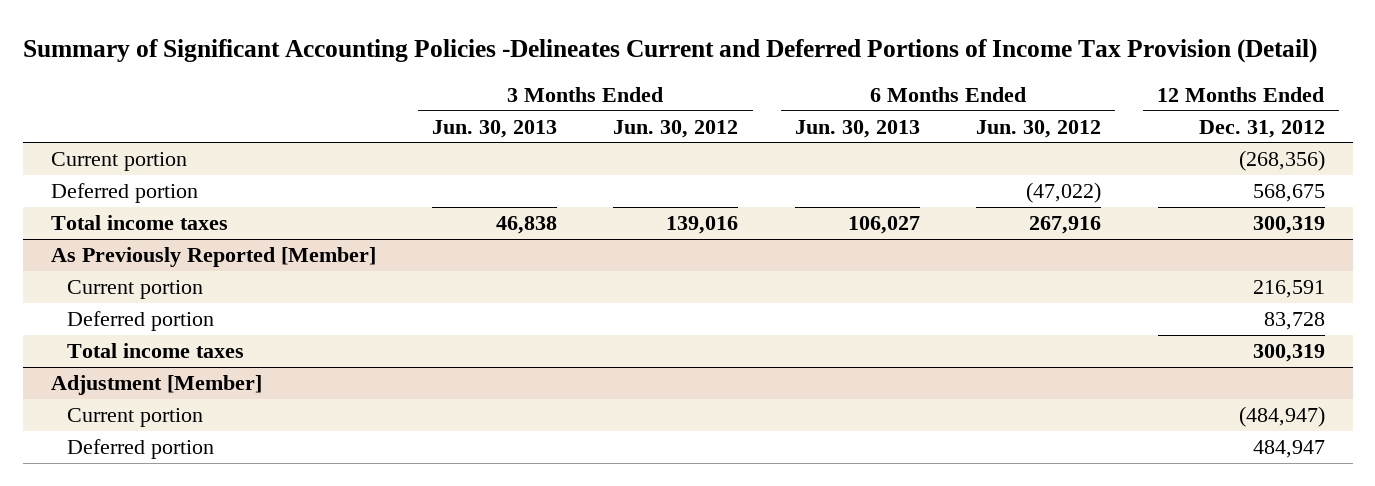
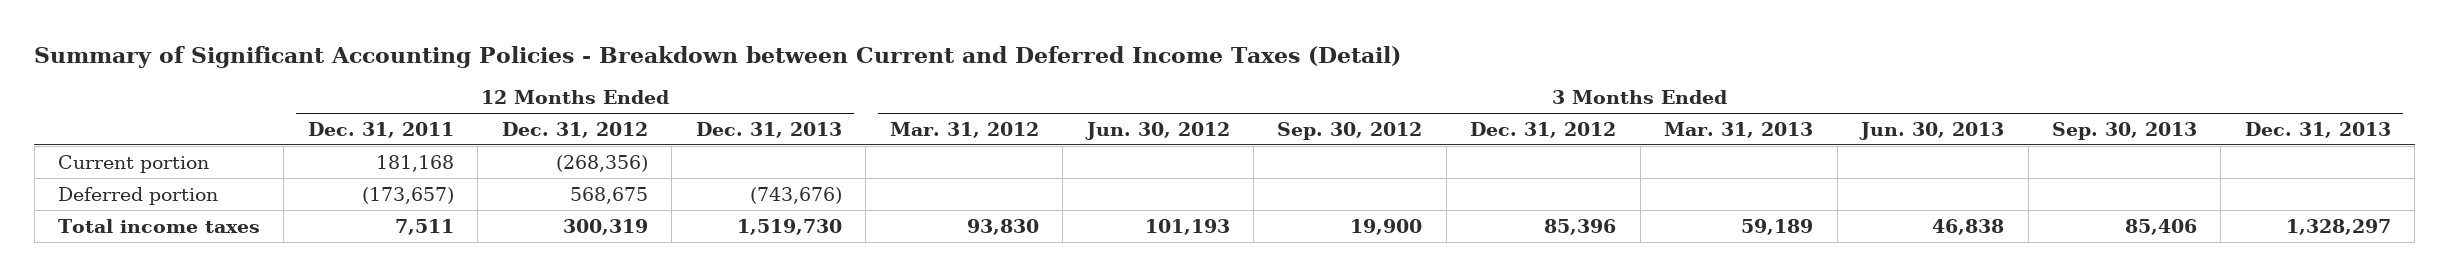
- Summary of Significant Accounting Policies -Delineates Current and Deferred Portions of Income Tax Provision (Detail)
+ Summary of Significant Accounting Policies - Breakdown between Current and Deferred Income Taxes (Detail)
- | 3 Months Ended Jun. 30, 2013 | 3 Months Ended Jun. 30, 2012 | 6 Months Ended Jun. 30, 2013 | 6 Months Ended Jun. 30, 2012 | 12 Months Ended Dec. 31, 2012
+ | 12 Months Ended Dec. 31, 2011 | 12 Months Ended Dec. 31, 2012 | 12 Months Ended Dec. 31, 2013 | 3 Months Ended Mar. 31, 2012 | 3 Months Ended Jun. 30, 2012 | 3 Months Ended Sep. 30, 2012 | 3 Months Ended Dec. 31, 2012 | 3 Months Ended Mar. 31, 2013 | 3 Months Ended Jun. 30, 2013 | 3 Months Ended Sep. 30, 2013 | 3 Months Ended Dec. 31, 2013
- Total income taxes | 46,838 | 139,016 | 106,027 | 267,916 | 300,319
- As Previously Reported [Member]
- Current portion | | | | | 216,591
- Deferred portion | | | | | 83,728
- Total income taxes | | | | | 300,319
- Adjustment [Member]
- Current portion | | | | | (484,947)
- Deferred portion | | | | | 484,947
+ Total income taxes | 7,511 | 300,319 | 1,519,730 | 93,830 | 101,193 | 19,900 | 85,396 | 59,189 | 46,838 | 85,406 | 1,328,297

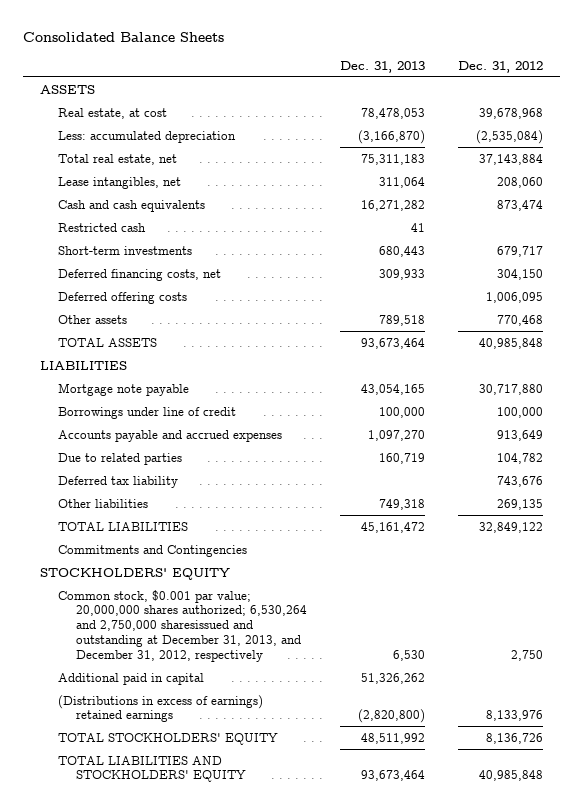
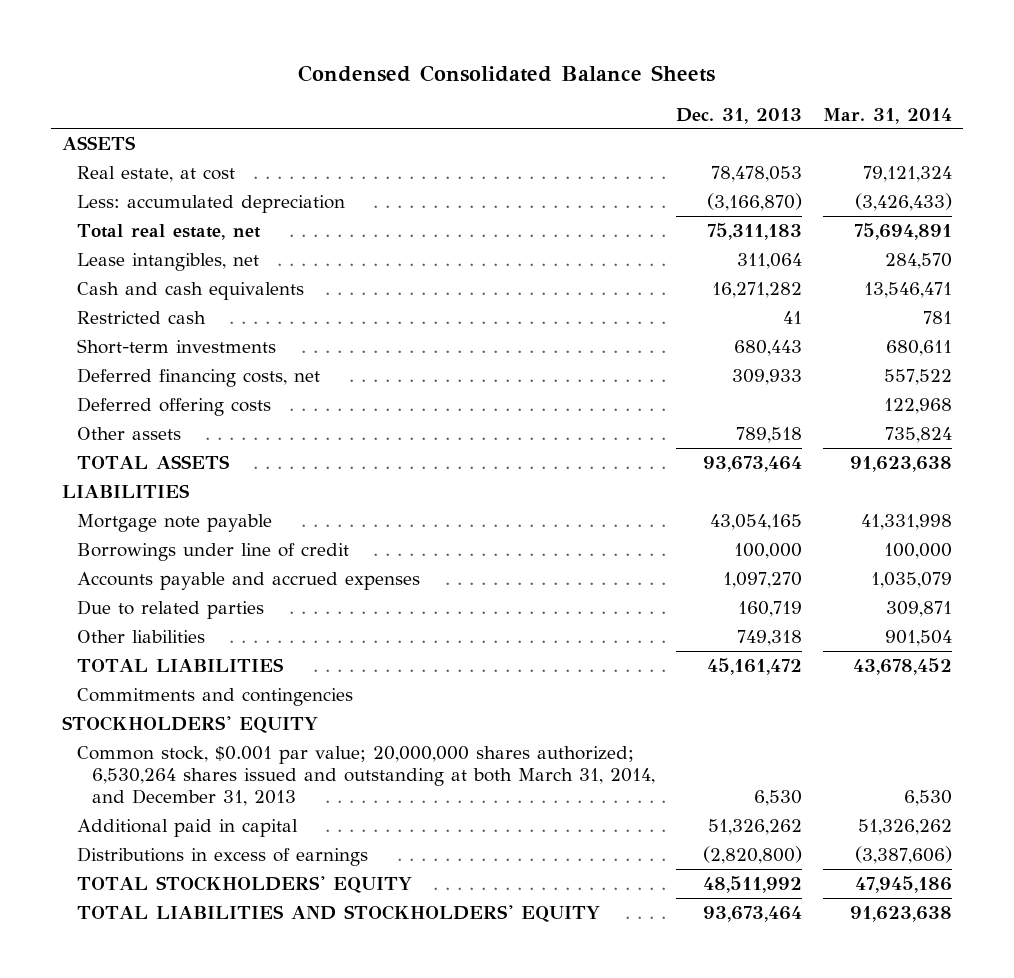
- Consolidated Balance Sheets
+ Condensed Consolidated Balance Sheets
- | Dec. 31, 2013 | Dec. 31, 2012
+ | Dec. 31, 2013 | Mar. 31, 2014
- Deferred tax liability | | 743,676
- Commitments and Contingencies
+ Commitments and contingencies
- Common stock, $0.001 par value; 20,000,000 shares authorized; 6,530,264 and 2,750,000 sharesissued and outstanding at December 31, 2013, and December 31, 2012, respectively | 6,530 | 2,750
+ Common stock, $0.001 par value; 20,000,000 shares authorized; 6,530,264 shares issued and outstanding at both March 31, 2014, and December 31, 2013 | 6,530 | 6,530
- (Distributions in excess of earnings) retained earnings | (2,820,800) | 8,133,976
+ Distributions in excess of earnings | (2,820,800) | (3,387,606)

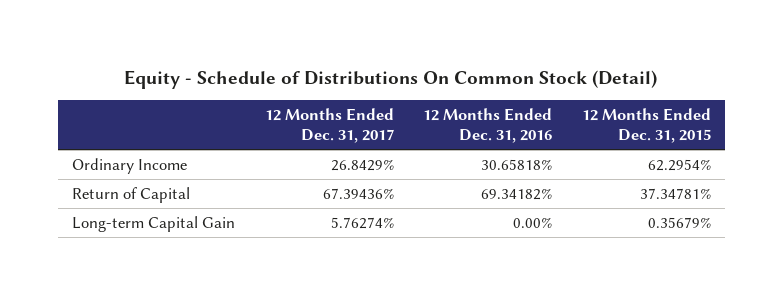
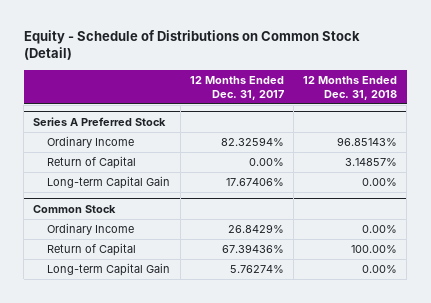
- Equity - Schedule of Distributions On Common Stock (Detail)
+ Equity - Schedule of Distributions on Common Stock (Detail)
- | 12 Months Ended Dec. 31, 2017 | 12 Months Ended Dec. 31, 2016 | 12 Months Ended Dec. 31, 2015
+ | 12 Months Ended Dec. 31, 2017 | 12 Months Ended Dec. 31, 2018
+ Series A Preferred Stock
+ Ordinary Income | 82.32594% | 96.85143%
+ Return of Capital | 0.00% | 3.14857%
+ Long-term Capital Gain | 17.67406% | 0.00%
+ Common Stock

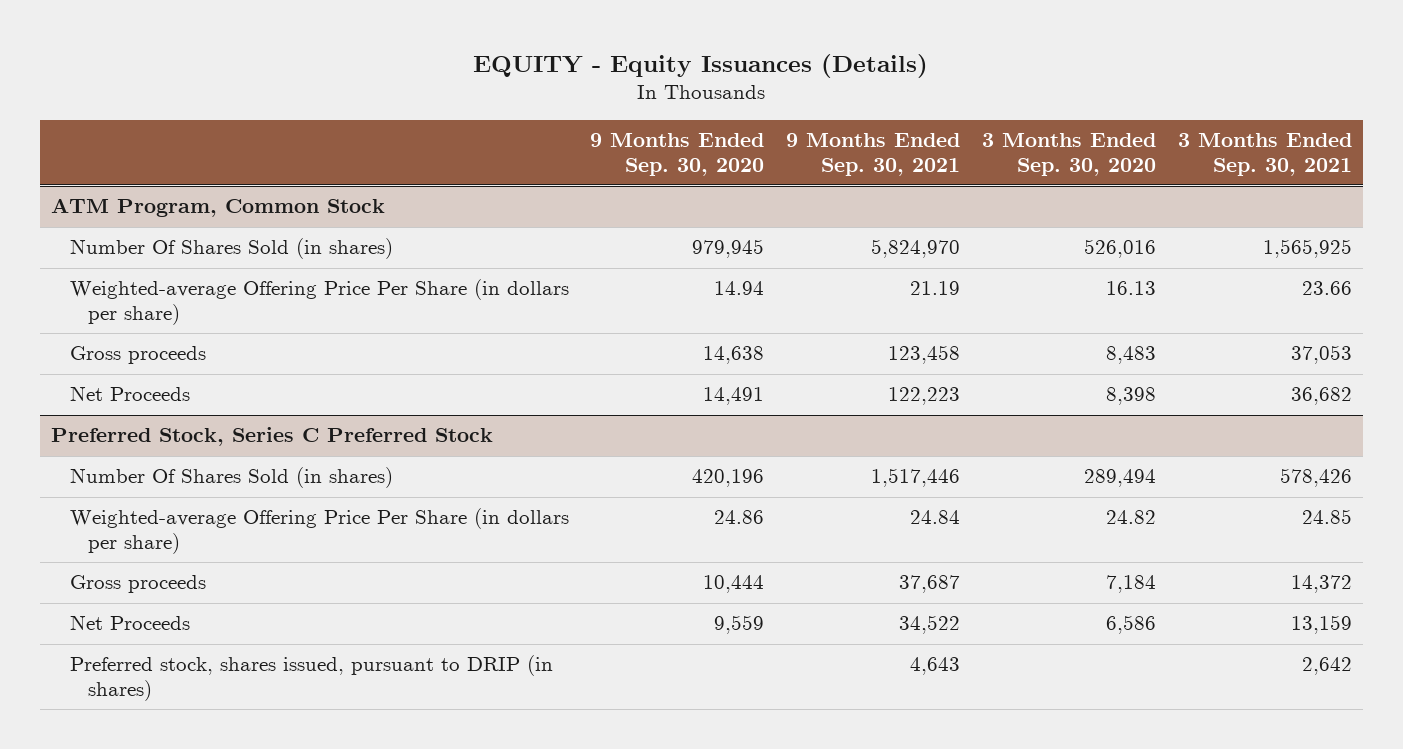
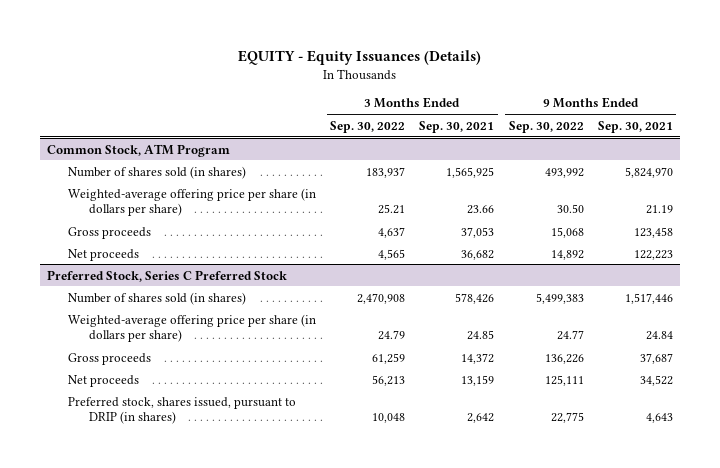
- | 9 Months Ended Sep. 30, 2020 | 9 Months Ended Sep. 30, 2021 | 3 Months Ended Sep. 30, 2020 | 3 Months Ended Sep. 30, 2021
+ | 3 Months Ended Sep. 30, 2022 | 3 Months Ended Sep. 30, 2021 | 9 Months Ended Sep. 30, 2022 | 9 Months Ended Sep. 30, 2021
- ATM Program, Common Stock
- Number Of Shares Sold (in shares) | 979,945 | 5,824,970 | 526,016 | 1,565,925
- Weighted-average Offering Price Per Share (in dollars per share) | 14.94 | 21.19 | 16.13 | 23.66
+ Common Stock, ATM Program
+ Number of shares sold (in shares) | 183,937 | 1,565,925 | 493,992 | 5,824,970
+ Weighted-average offering price per share (in dollars per share) | 25.21 | 23.66 | 30.50 | 21.19
- Net Proceeds | 14,491 | 122,223 | 8,398 | 36,682
+ Net proceeds | 4,565 | 36,682 | 14,892 | 122,223
@ Preferred Stock, Series C Preferred Stock
- Number Of Shares Sold (in shares) | 420,196 | 1,517,446 | 289,494 | 578,426
- Weighted-average Offering Price Per Share (in dollars per share) | 24.86 | 24.84 | 24.82 | 24.85
+ Number of shares sold (in shares) | 2,470,908 | 578,426 | 5,499,383 | 1,517,446
+ Weighted-average offering price per share (in dollars per share) | 24.79 | 24.85 | 24.77 | 24.84
- Net Proceeds | 9,559 | 34,522 | 6,586 | 13,159
+ Net proceeds | 56,213 | 13,159 | 125,111 | 34,522

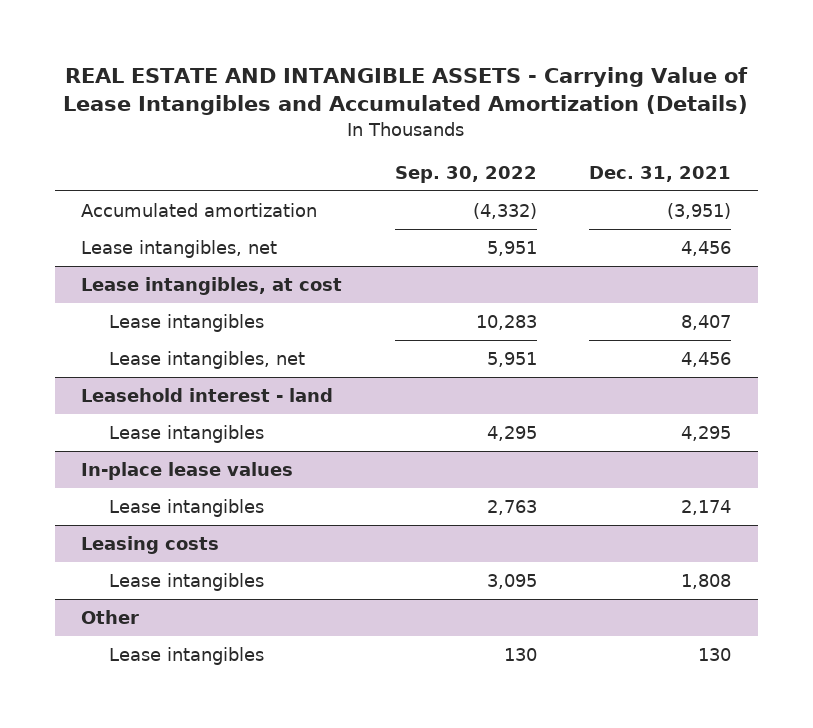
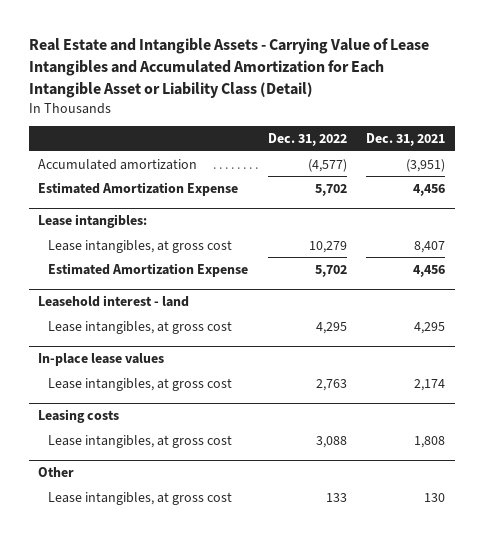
- REAL ESTATE AND INTANGIBLE ASSETS - Carrying Value of Lease Intangibles and Accumulated Amortization (Details)
+ Real Estate and Intangible Assets - Carrying Value of Lease Intangibles and Accumulated Amortization for Each Intangible Asset or Liability Class (Detail)
- | Sep. 30, 2022 | Dec. 31, 2021
+ | Dec. 31, 2022 | Dec. 31, 2021
- Lease intangibles, net | 5,951 | 4,456
- Lease intangibles, at cost
- Lease intangibles | 10,283 | 8,407
- Lease intangibles, net | 5,951 | 4,456
+ Estimated Amortization Expense | 5,702 | 4,456
+ Lease intangibles:
+ Lease intangibles, at gross cost | 10,279 | 8,407
+ Estimated Amortization Expense | 5,702 | 4,456
@ Leasehold interest - land
- Lease intangibles | 4,295 | 4,295
+ Lease intangibles, at gross cost | 4,295 | 4,295
@ In-place lease values
- Lease intangibles | 2,763 | 2,174
+ Lease intangibles, at gross cost | 2,763 | 2,174
@ Leasing costs
- Lease intangibles | 3,095 | 1,808
+ Lease intangibles, at gross cost | 3,088 | 1,808
@ Other
- Lease intangibles | 130 | 130
+ Lease intangibles, at gross cost | 133 | 130

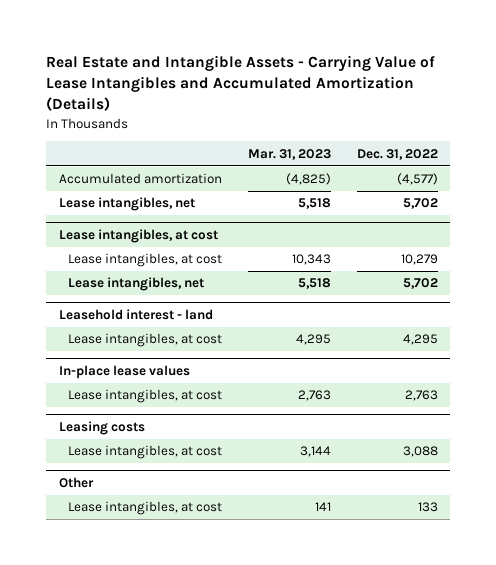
- Real Estate and Intangible Assets - Carrying Value of Lease Intangibles and Accumulated Amortization for Each Intangible Asset or Liability Class (Detail)
+ Real Estate and Intangible Assets - Carrying Value of Lease Intangibles and Accumulated Amortization (Details)
- | Dec. 31, 2022 | Dec. 31, 2021
+ | Mar. 31, 2023 | Dec. 31, 2022
- Estimated Amortization Expense | 5,702 | 4,456
- Lease intangibles:
- Lease intangibles, at gross cost | 10,279 | 8,407
- Estimated Amortization Expense | 5,702 | 4,456
+ Lease intangibles, net | 5,518 | 5,702
+ Lease intangibles, at cost
+ Lease intangibles, at cost | 10,343 | 10,279
+ Lease intangibles, net | 5,518 | 5,702
@ Leasehold interest - land
- Lease intangibles, at gross cost | 4,295 | 4,295
+ Lease intangibles, at cost | 4,295 | 4,295
@ In-place lease values
- Lease intangibles, at gross cost | 2,763 | 2,174
+ Lease intangibles, at cost | 2,763 | 2,763
@ Leasing costs
- Lease intangibles, at gross cost | 3,088 | 1,808
+ Lease intangibles, at cost | 3,144 | 3,088
@ Other
- Lease intangibles, at gross cost | 133 | 130
+ Lease intangibles, at cost | 141 | 133

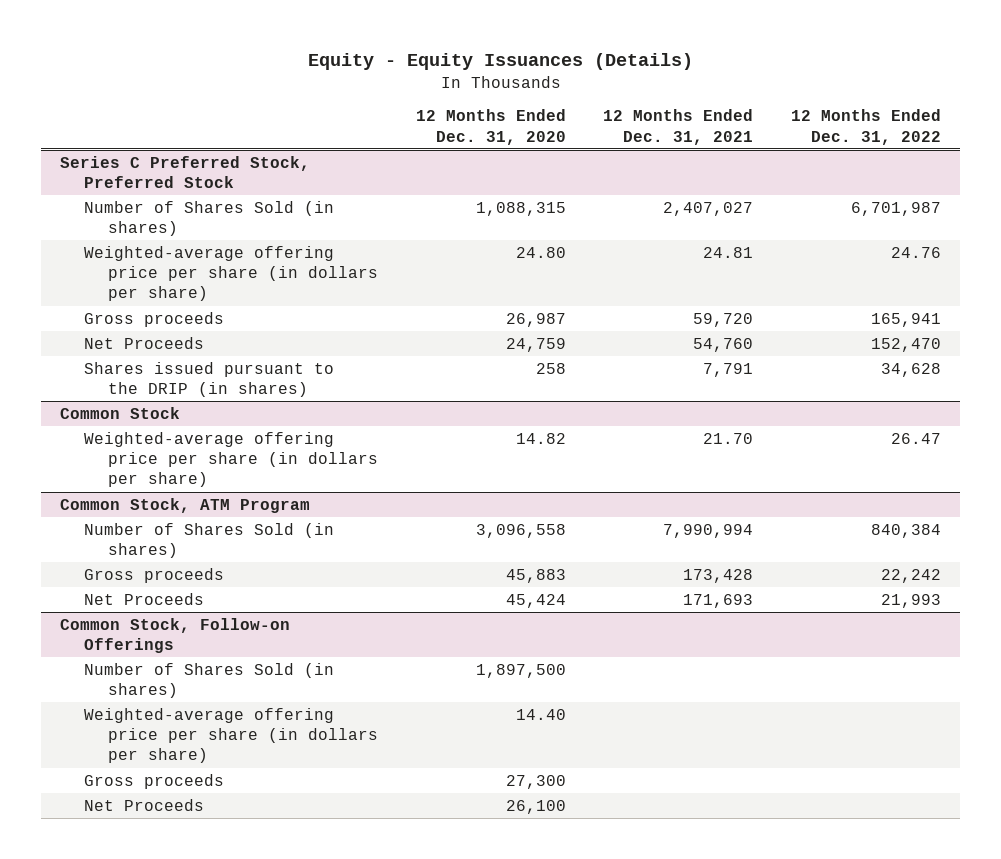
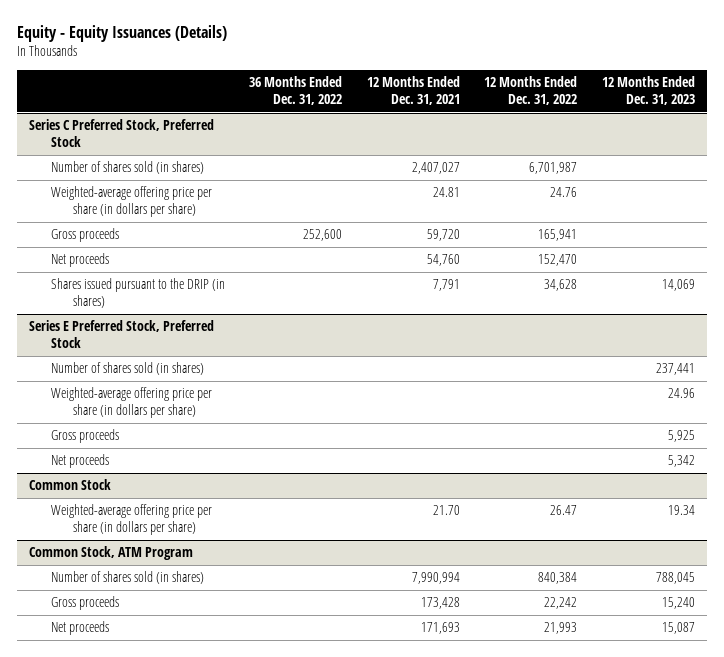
- | 12 Months Ended Dec. 31, 2020 | 12 Months Ended Dec. 31, 2021 | 12 Months Ended Dec. 31, 2022
+ | 36 Months Ended Dec. 31, 2022 | 12 Months Ended Dec. 31, 2021 | 12 Months Ended Dec. 31, 2022 | 12 Months Ended Dec. 31, 2023
@ Series C Preferred Stock, Preferred Stock
- Number of Shares Sold (in shares) | 1,088,315 | 2,407,027 | 6,701,987
+ Number of shares sold (in shares) | | 2,407,027 | 6,701,987 |
- Net Proceeds | 24,759 | 54,760 | 152,470
+ Net proceeds | | 54,760 | 152,470 |
+ Series E Preferred Stock, Preferred Stock
+ Number of shares sold (in shares) | | | | 237,441
+ Weighted-average offering price per share (in dollars per share) | | | | 24.96
+ Gross proceeds | | | | 5,925
+ Net proceeds | | | | 5,342
@ Common Stock, ATM Program
- Number of Shares Sold (in shares) | 3,096,558 | 7,990,994 | 840,384
+ Number of shares sold (in shares) | | 7,990,994 | 840,384 | 788,045
- Net Proceeds | 45,424 | 171,693 | 21,993
- Common Stock, Follow-on Offerings
- Number of Shares Sold (in shares) | 1,897,500 | |
- Weighted-average offering price per share (in dollars per share) | 14.40 | |
- Gross proceeds | 27,300 | |
- Net Proceeds | 26,100 | |
@ Common Stock, ATM Program
+ Net proceeds | | 171,693 | 21,993 | 15,087

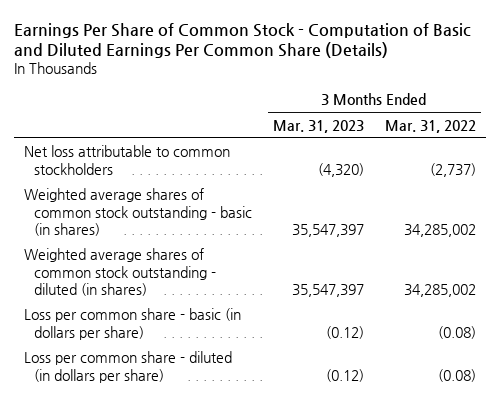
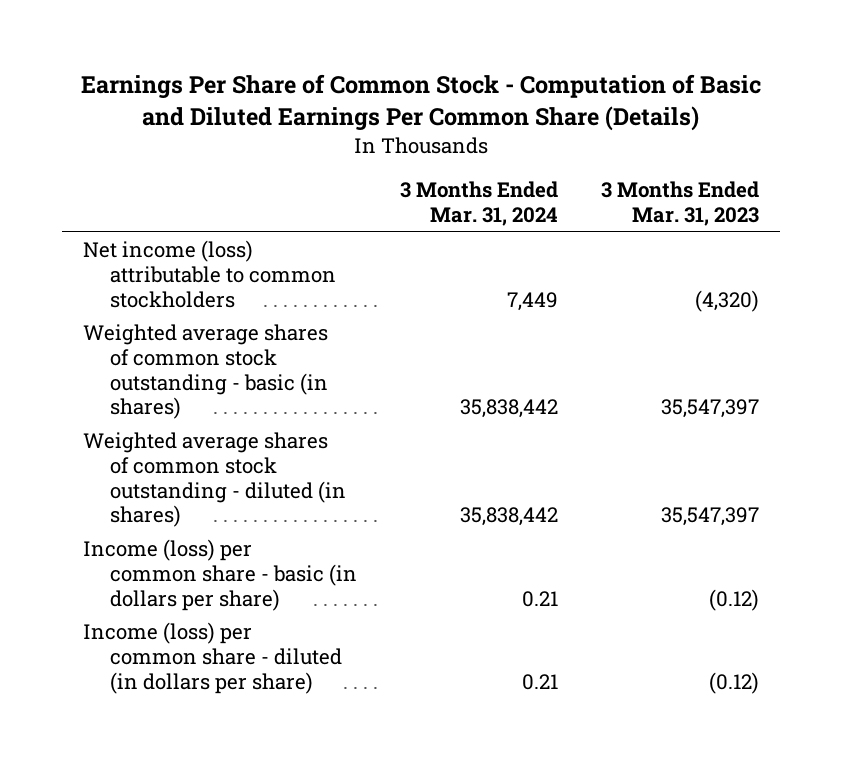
- | 3 Months Ended Mar. 31, 2023 | 3 Months Ended Mar. 31, 2022
+ | 3 Months Ended Mar. 31, 2024 | 3 Months Ended Mar. 31, 2023
- Net loss attributable to common stockholders | (4,320) | (2,737)
+ Net income (loss) attributable to common stockholders | 7,449 | (4,320)
- Loss per common share - basic (in dollars per share) | (0.12) | (0.08)
- Loss per common share - diluted (in dollars per share) | (0.12) | (0.08)
+ Income (loss) per common share - basic (in dollars per share) | 0.21 | (0.12)
+ Income (loss) per common share - diluted (in dollars per share) | 0.21 | (0.12)

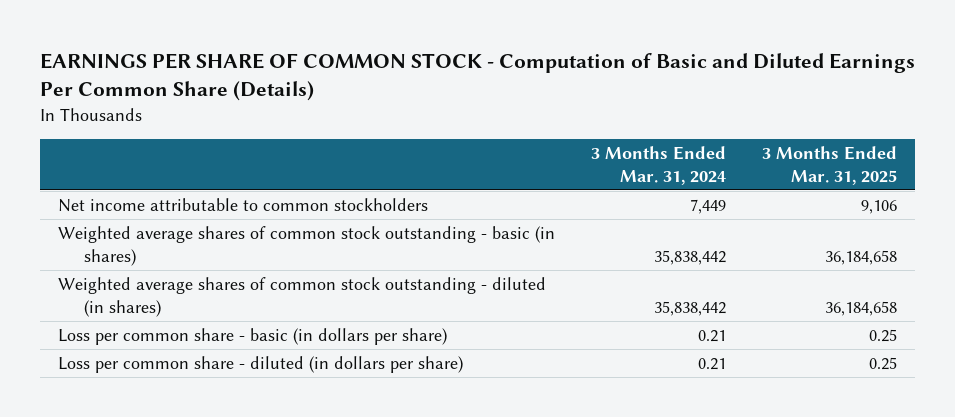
- Earnings Per Share of Common Stock - Computation of Basic and Diluted Earnings Per Common Share (Details)
+ EARNINGS PER SHARE OF COMMON STOCK - Computation of Basic and Diluted Earnings Per Common Share (Details)
- | 3 Months Ended Mar. 31, 2024 | 3 Months Ended Mar. 31, 2023
+ | 3 Months Ended Mar. 31, 2024 | 3 Months Ended Mar. 31, 2025
- Net income (loss) attributable to common stockholders | 7,449 | (4,320)
+ Net income attributable to common stockholders | 7,449 | 9,106
- Income (loss) per common share - basic (in dollars per share) | 0.21 | (0.12)
- Income (loss) per common share - diluted (in dollars per share) | 0.21 | (0.12)
+ Loss per common share - basic (in dollars per share) | 0.21 | 0.25
+ Loss per common share - diluted (in dollars per share) | 0.21 | 0.25

